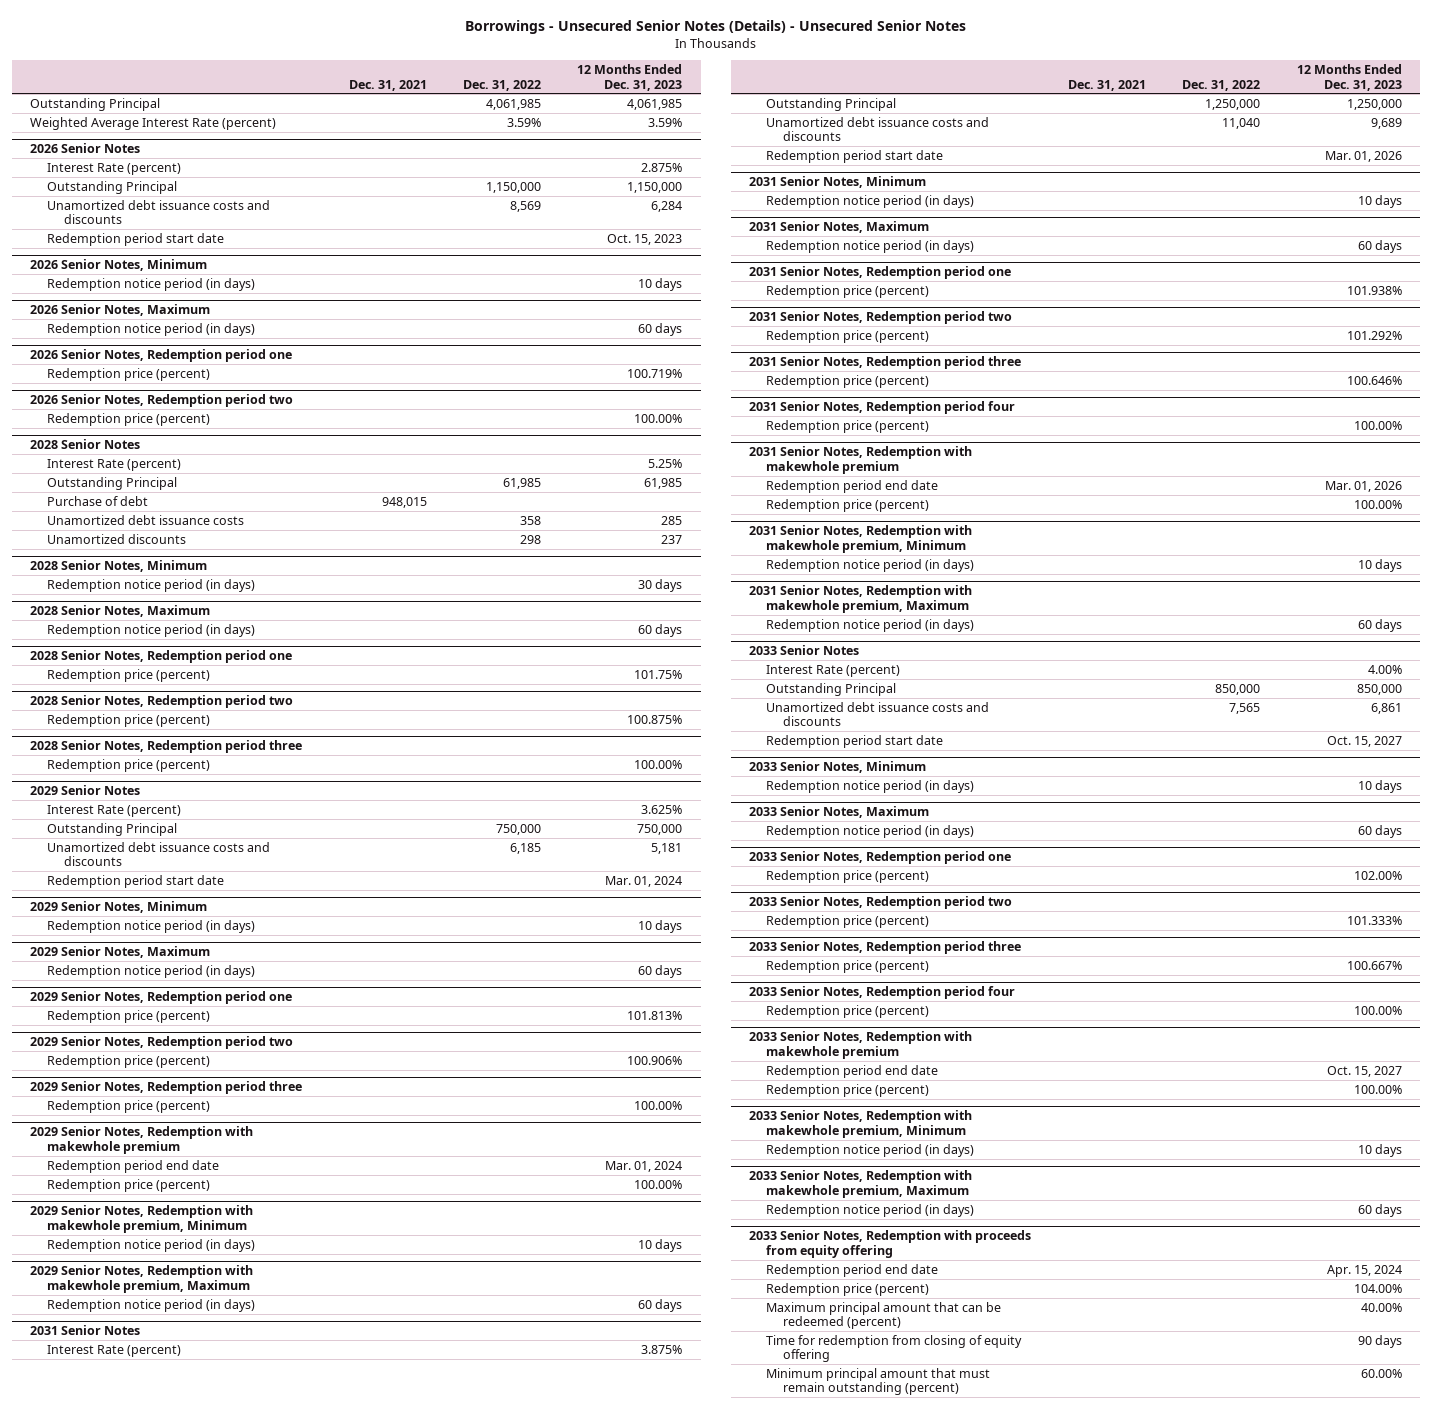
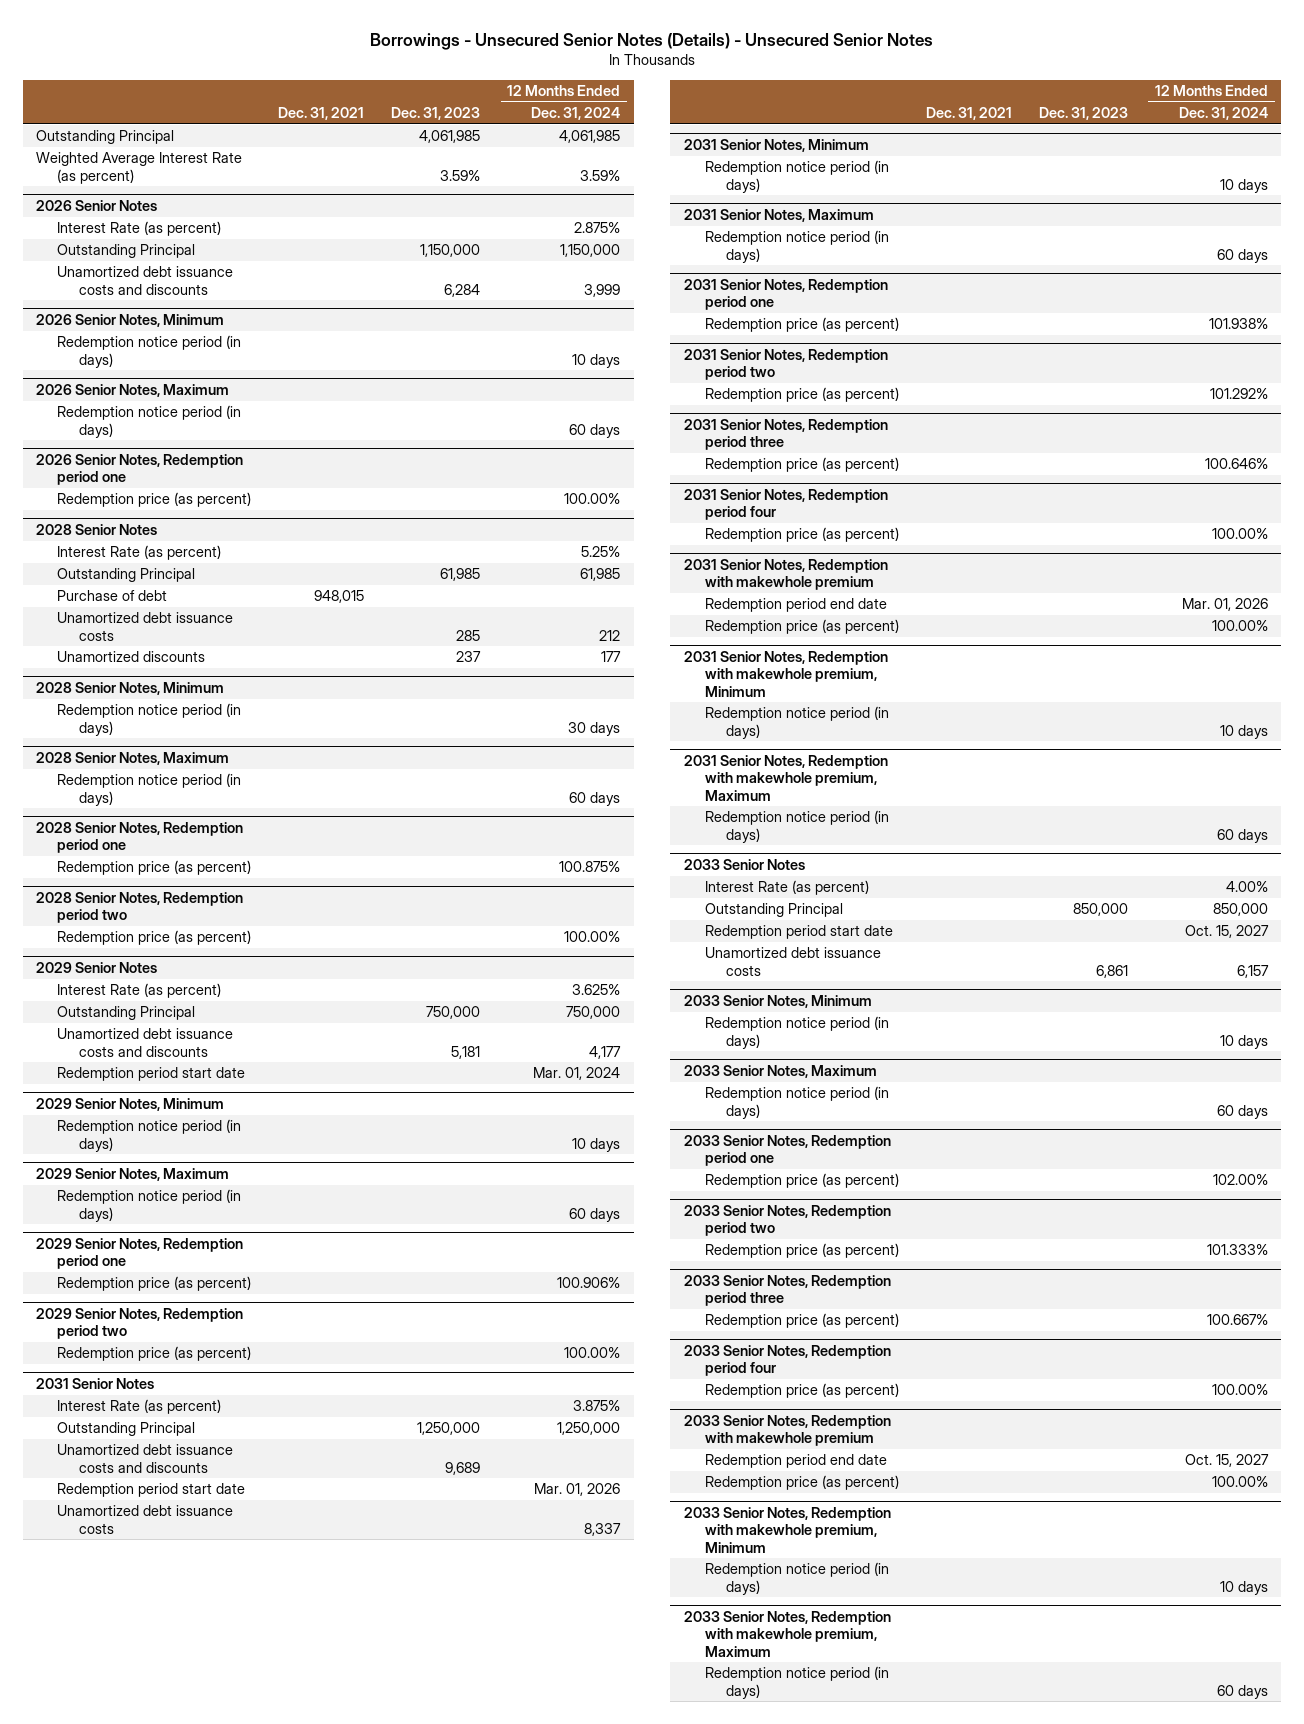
- | Dec. 31, 2021 | Dec. 31, 2022 | 12 Months Ended Dec. 31, 2023
+ | Dec. 31, 2021 | Dec. 31, 2023 | 12 Months Ended Dec. 31, 2024
- Weighted Average Interest Rate (percent) | | 3.59% | 3.59%
+ Weighted Average Interest Rate (as percent) | | 3.59% | 3.59%
@ 2026 Senior Notes
- Interest Rate (percent) | | | 2.875%
+ Interest Rate (as percent) | | | 2.875%
- Redemption period start date | | | Oct. 15, 2023
@ 2026 Senior Notes, Redemption period one
- Redemption price (percent) | | | 100.719%
- 2026 Senior Notes, Redemption period two
- Redemption price (percent) | | | 100.00%
@ 2026 Senior Notes, Redemption period one
+ Redemption price (as percent) | | | 100.00%
@ 2028 Senior Notes
- Interest Rate (percent) | | | 5.25%
+ Interest Rate (as percent) | | | 5.25%
@ 2028 Senior Notes, Redemption period one
- Redemption price (percent) | | | 101.75%
+ Redemption price (as percent) | | | 100.875%
@ 2028 Senior Notes, Redemption period two
- Redemption price (percent) | | | 100.875%
- 2028 Senior Notes, Redemption period three
- Redemption price (percent) | | | 100.00%
@ 2028 Senior Notes, Redemption period two
+ Redemption price (as percent) | | | 100.00%
@ 2029 Senior Notes
- Interest Rate (percent) | | | 3.625%
+ Interest Rate (as percent) | | | 3.625%
@ 2029 Senior Notes, Redemption period one
- Redemption price (percent) | | | 101.813%
+ Redemption price (as percent) | | | 100.906%
@ 2029 Senior Notes, Redemption period two
- Redemption price (percent) | | | 100.906%
- 2029 Senior Notes, Redemption period three
- Redemption price (percent) | | | 100.00%
- 2029 Senior Notes, Redemption with makewhole premium
- Redemption period end date | | | Mar. 01, 2024
- Redemption price (percent) | | | 100.00%
- 2029 Senior Notes, Redemption with makewhole premium, Minimum
- Redemption notice period (in days) | | | 10 days
- 2029 Senior Notes, Redemption with makewhole premium, Maximum
- Redemption notice period (in days) | | | 60 days
@ 2029 Senior Notes, Redemption period two
+ Redemption price (as percent) | | | 100.00%
@ 2031 Senior Notes
- Interest Rate (percent) | | | 3.875%
+ Interest Rate (as percent) | | | 3.875%
+ Unamortized debt issuance costs | | | 8,337
@ 2031 Senior Notes, Redemption period one
- Redemption price (percent) | | | 101.938%
+ Redemption price (as percent) | | | 101.938%
@ 2031 Senior Notes, Redemption period two
- Redemption price (percent) | | | 101.292%
+ Redemption price (as percent) | | | 101.292%
@ 2031 Senior Notes, Redemption period three
- Redemption price (percent) | | | 100.646%
+ Redemption price (as percent) | | | 100.646%
@ 2031 Senior Notes, Redemption period four
- Redemption price (percent) | | | 100.00%
+ Redemption price (as percent) | | | 100.00%
@ 2031 Senior Notes, Redemption with makewhole premium
- Redemption price (percent) | | | 100.00%
+ Redemption price (as percent) | | | 100.00%
@ 2033 Senior Notes
- Interest Rate (percent) | | | 4.00%
+ Interest Rate (as percent) | | | 4.00%
- Unamortized debt issuance costs and discounts | | 7,565 | 6,861
+ Unamortized debt issuance costs | | 6,861 | 6,157
@ 2033 Senior Notes, Redemption period one
- Redemption price (percent) | | | 102.00%
+ Redemption price (as percent) | | | 102.00%
@ 2033 Senior Notes, Redemption period two
- Redemption price (percent) | | | 101.333%
+ Redemption price (as percent) | | | 101.333%
@ 2033 Senior Notes, Redemption period three
- Redemption price (percent) | | | 100.667%
+ Redemption price (as percent) | | | 100.667%
@ 2033 Senior Notes, Redemption period four
- Redemption price (percent) | | | 100.00%
+ Redemption price (as percent) | | | 100.00%
@ 2033 Senior Notes, Redemption with makewhole premium
- Redemption price (percent) | | | 100.00%
+ Redemption price (as percent) | | | 100.00%
- 2033 Senior Notes, Redemption with proceeds from equity offering
- Redemption period end date | | | Apr. 15, 2024
- Redemption price (percent) | | | 104.00%
- Maximum principal amount that can be redeemed (percent) | | | 40.00%
- Time for redemption from closing of equity offering | | | 90 days
- Minimum principal amount that must remain outstanding (percent) | | | 60.00%

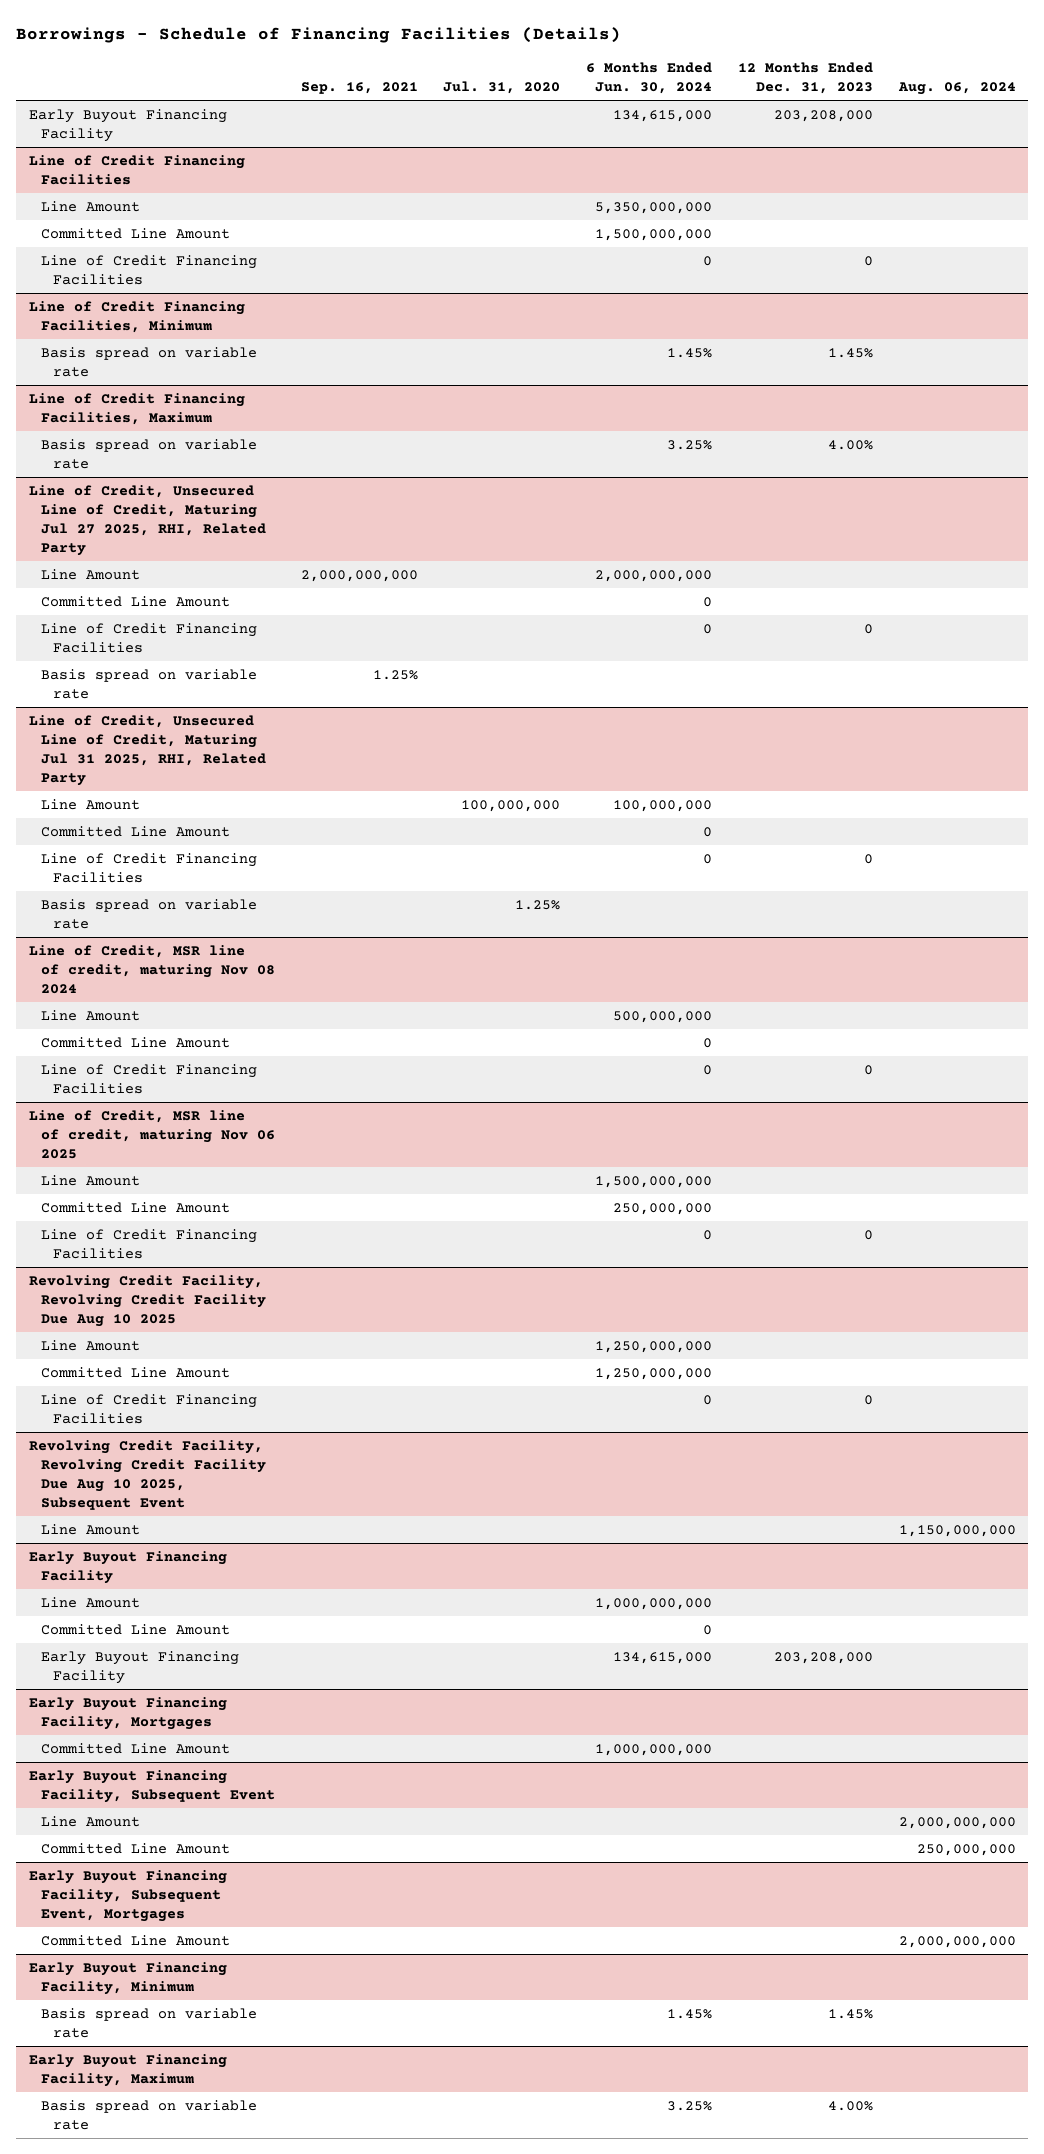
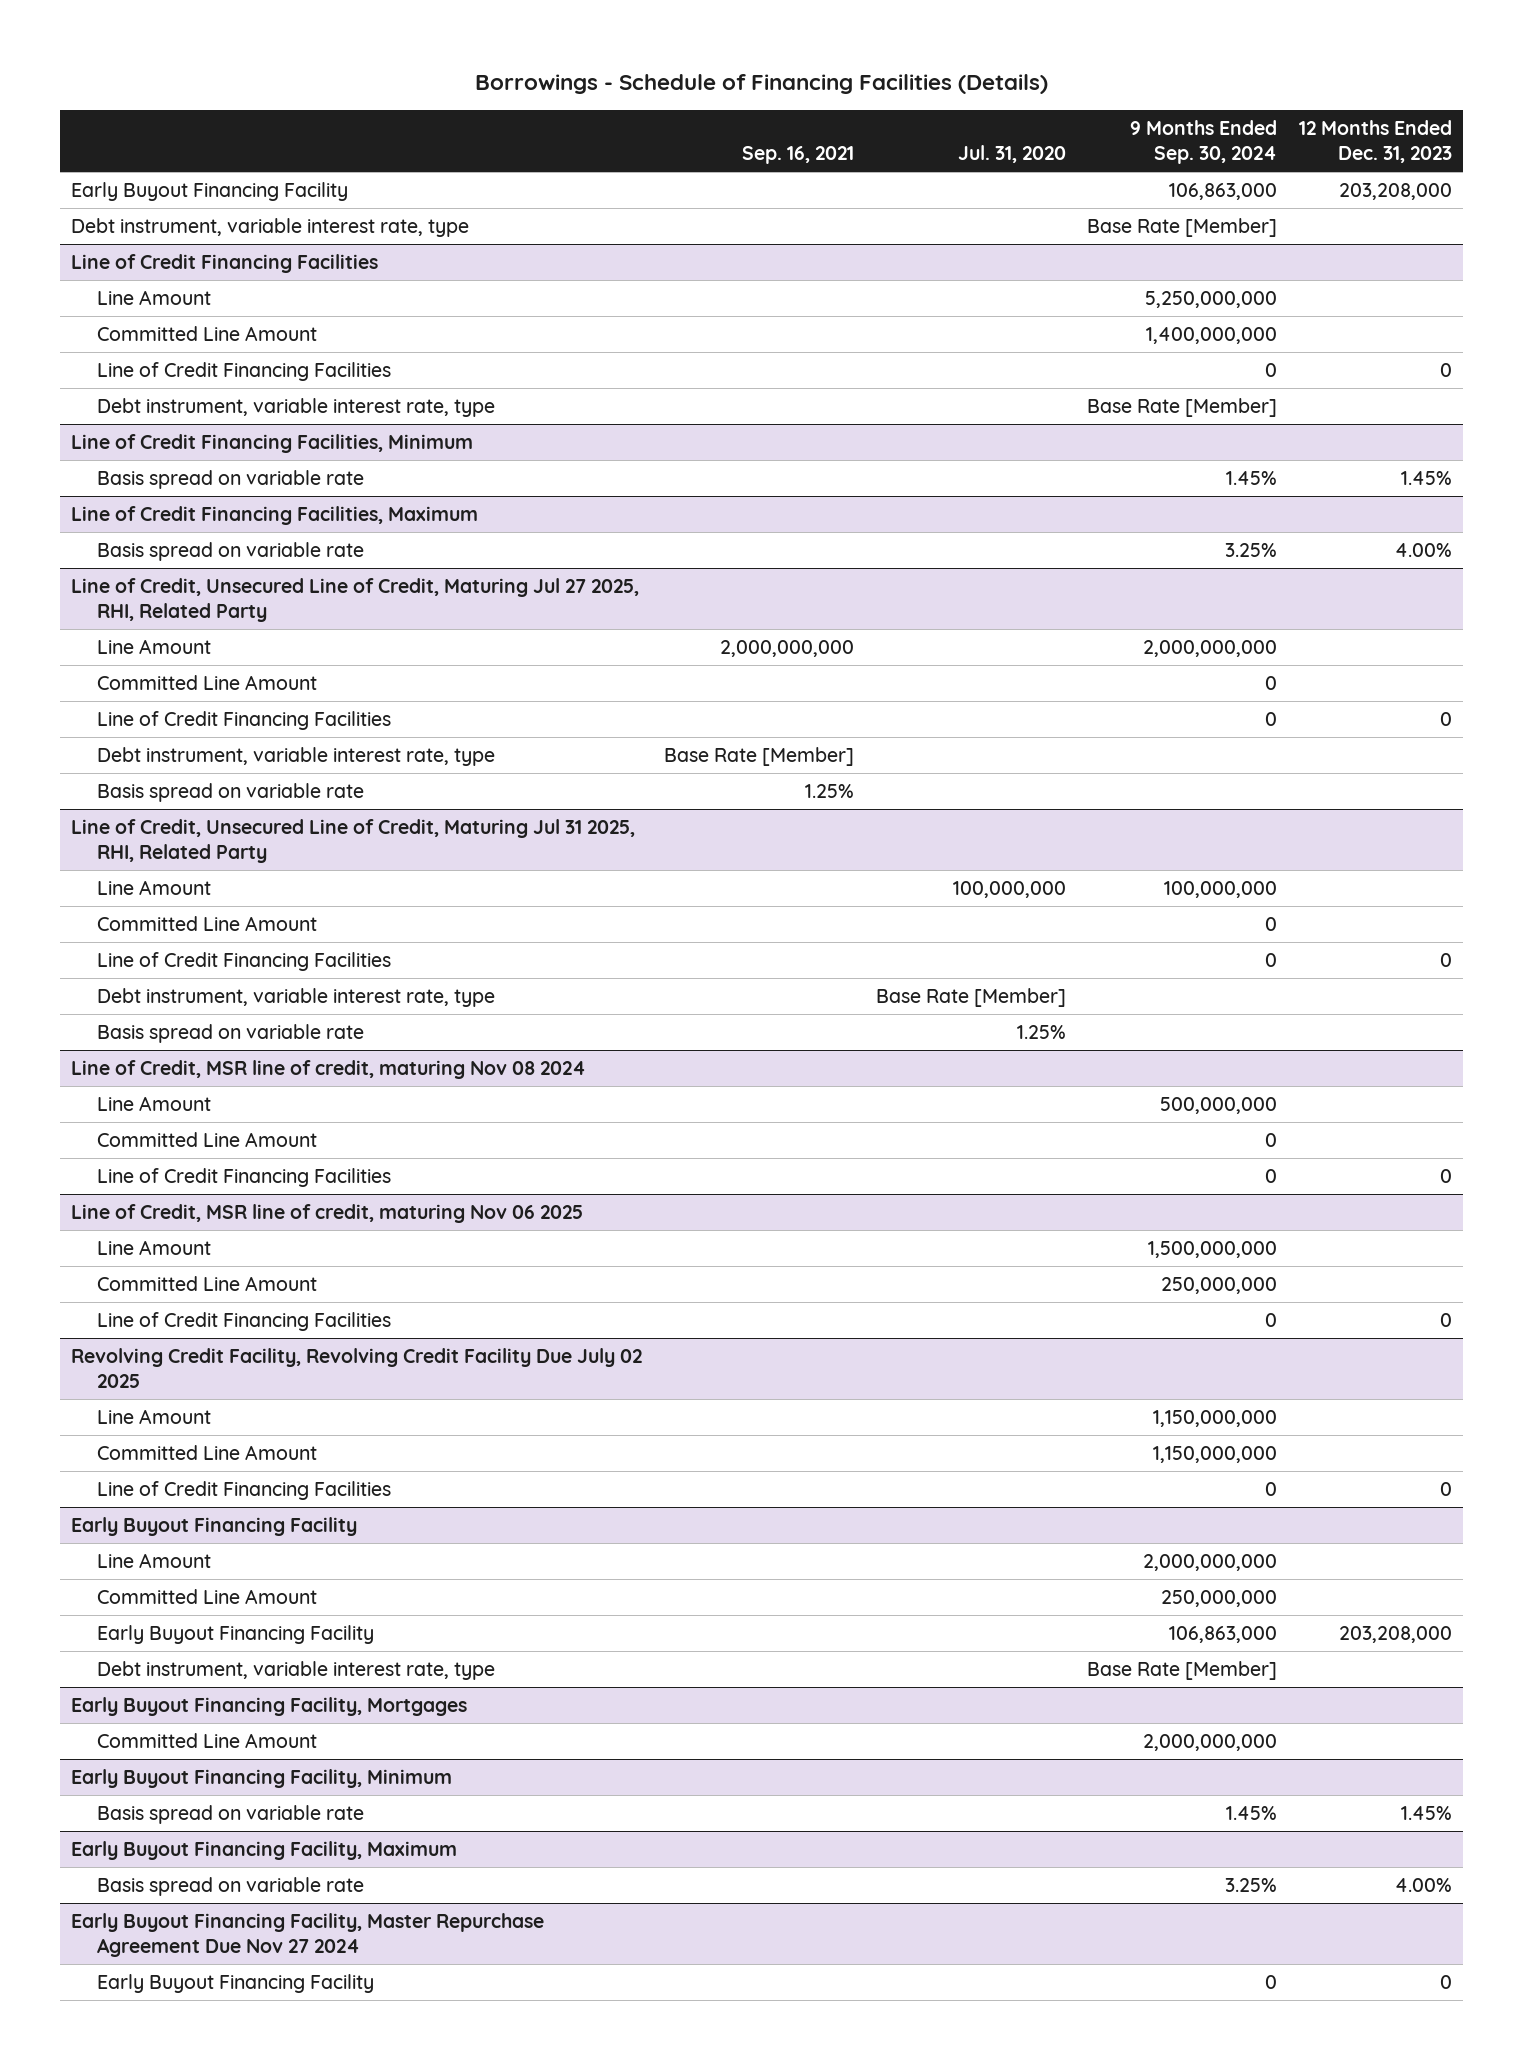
- | Sep. 16, 2021 | Jul. 31, 2020 | 6 Months Ended Jun. 30, 2024 | 12 Months Ended Dec. 31, 2023 | Aug. 06, 2024
+ | Sep. 16, 2021 | Jul. 31, 2020 | 9 Months Ended Sep. 30, 2024 | 12 Months Ended Dec. 31, 2023
+ Debt instrument, variable interest rate, type | | | Base Rate [Member] |
@ Line of Credit Financing Facilities
+ Debt instrument, variable interest rate, type | | | Base Rate [Member] |
@ Line of Credit, Unsecured Line of Credit, Maturing Jul 27 2025, RHI, Related Party
+ Debt instrument, variable interest rate, type | Base Rate [Member] | | |
@ Line of Credit, Unsecured Line of Credit, Maturing Jul 31 2025, RHI, Related Party
+ Debt instrument, variable interest rate, type | | Base Rate [Member] | |
- Revolving Credit Facility, Revolving Credit Facility Due Aug 10 2025
+ Revolving Credit Facility, Revolving Credit Facility Due July 02 2025
- Revolving Credit Facility, Revolving Credit Facility Due Aug 10 2025, Subsequent Event
- Line Amount | | | | | 1,150,000,000
@ Early Buyout Financing Facility
+ Debt instrument, variable interest rate, type | | | Base Rate [Member] |
- Early Buyout Financing Facility, Subsequent Event
- Line Amount | | | | | 2,000,000,000
- Committed Line Amount | | | | | 250,000,000
- Early Buyout Financing Facility, Subsequent Event, Mortgages
- Committed Line Amount | | | | | 2,000,000,000
+ Early Buyout Financing Facility, Master Repurchase Agreement Due Nov 27 2024
+ Early Buyout Financing Facility | | | 0 | 0

